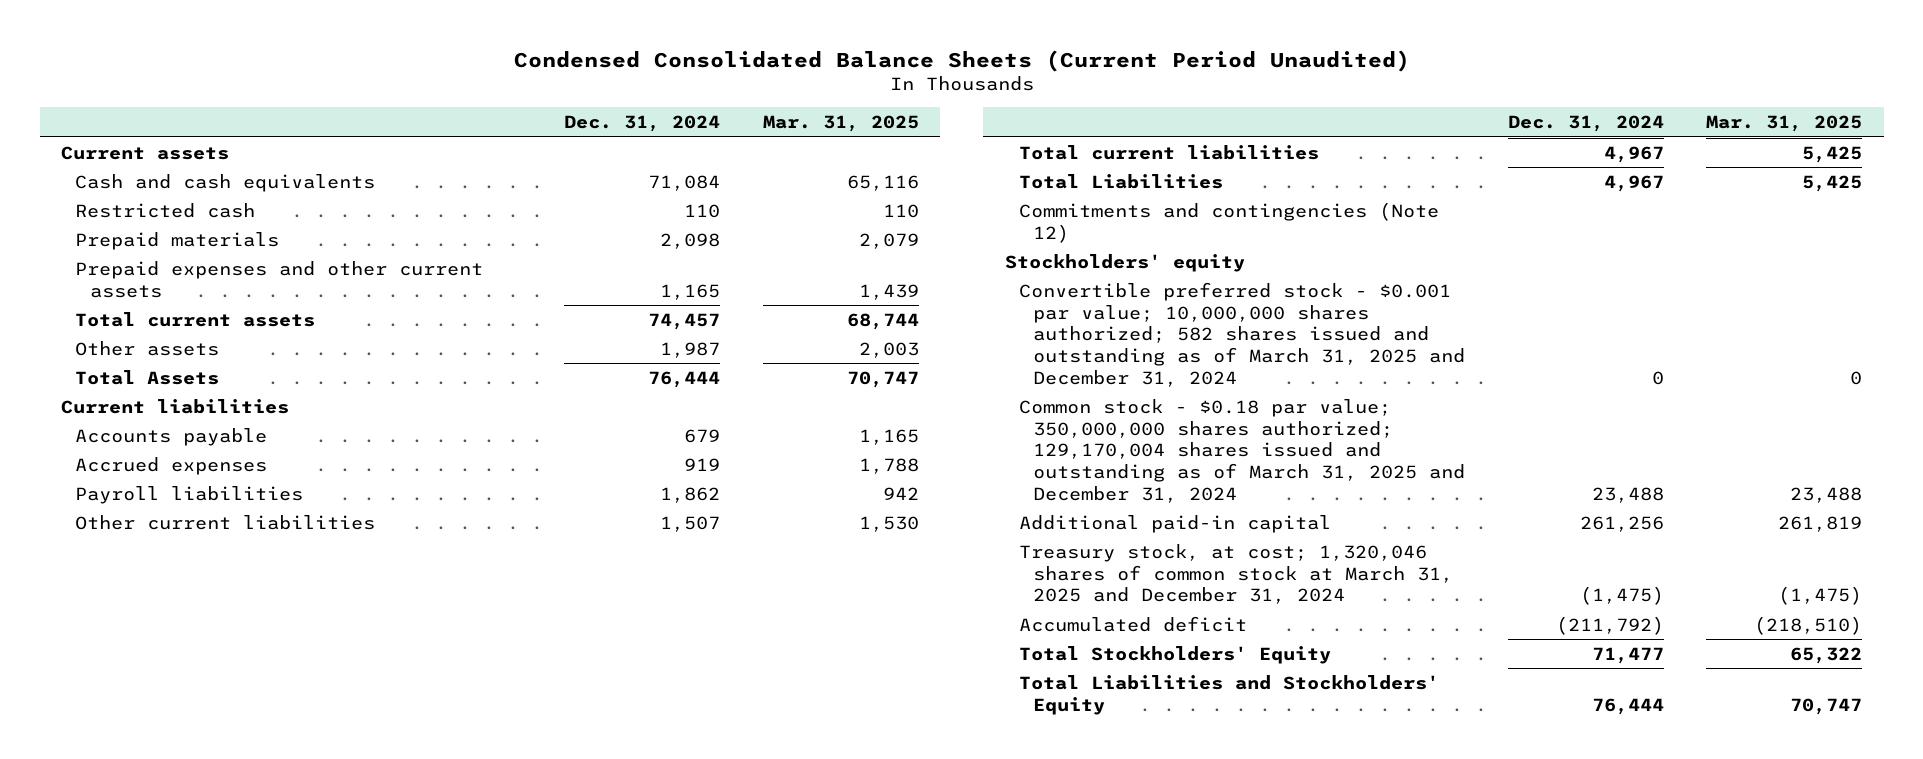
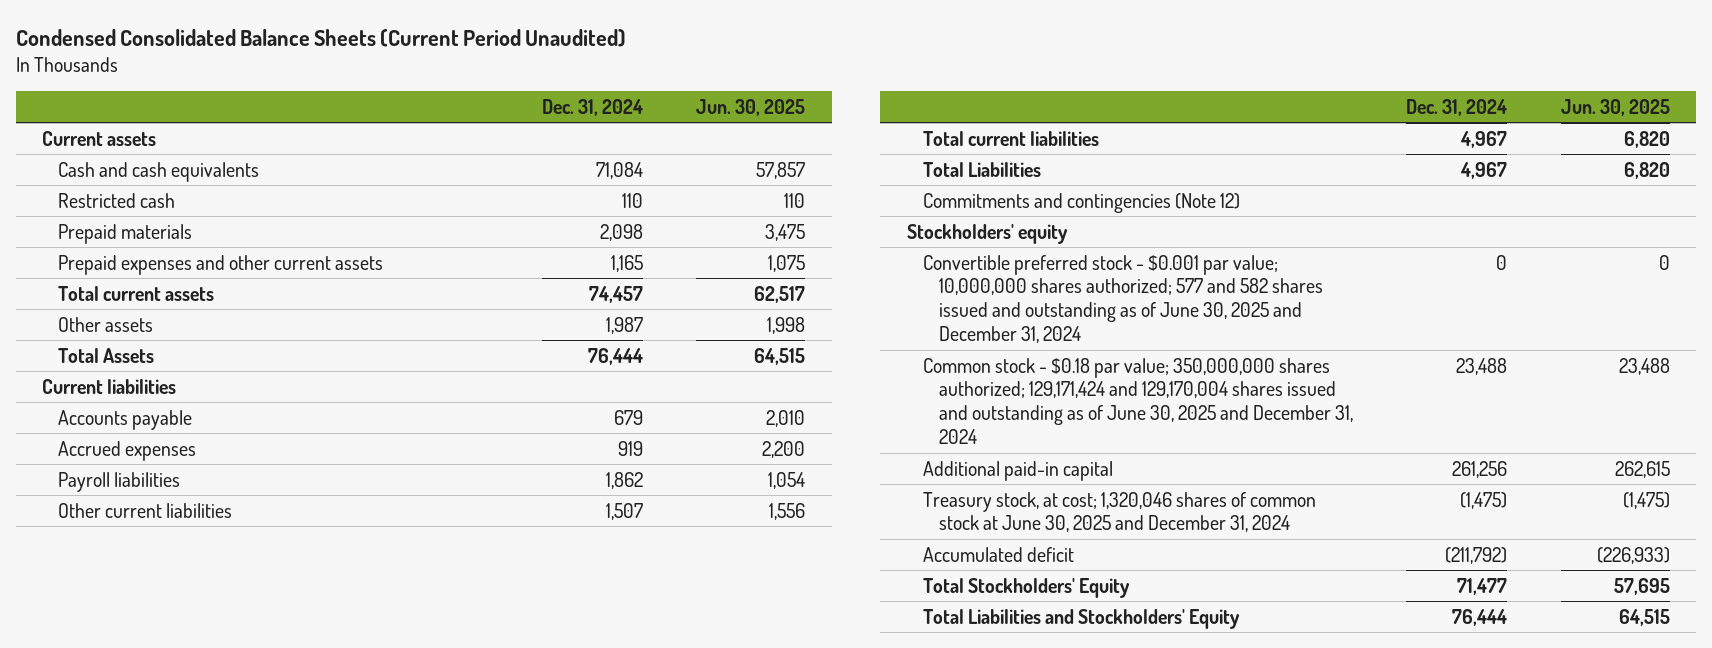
- | Dec. 31, 2024 | Mar. 31, 2025
+ | Dec. 31, 2024 | Jun. 30, 2025
- Convertible preferred stock - $0.001 par value; 10,000,000 shares authorized; 582 shares issued and outstanding as of March 31, 2025 and December 31, 2024 | 0 | 0
- Common stock - $0.18 par value; 350,000,000 shares authorized; 129,170,004 shares issued and outstanding as of March 31, 2025 and December 31, 2024 | 23,488 | 23,488
+ Convertible preferred stock - $0.001 par value; 10,000,000 shares authorized; 577 and 582 shares issued and outstanding as of June 30, 2025 and December 31, 2024 | 0 | 0
+ Common stock - $0.18 par value; 350,000,000 shares authorized; 129,171,424 and 129,170,004 shares issued and outstanding as of June 30, 2025 and December 31, 2024 | 23,488 | 23,488
- Treasury stock, at cost; 1,320,046 shares of common stock at March 31, 2025 and December 31, 2024 | (1,475) | (1,475)
+ Treasury stock, at cost; 1,320,046 shares of common stock at June 30, 2025 and December 31, 2024 | (1,475) | (1,475)

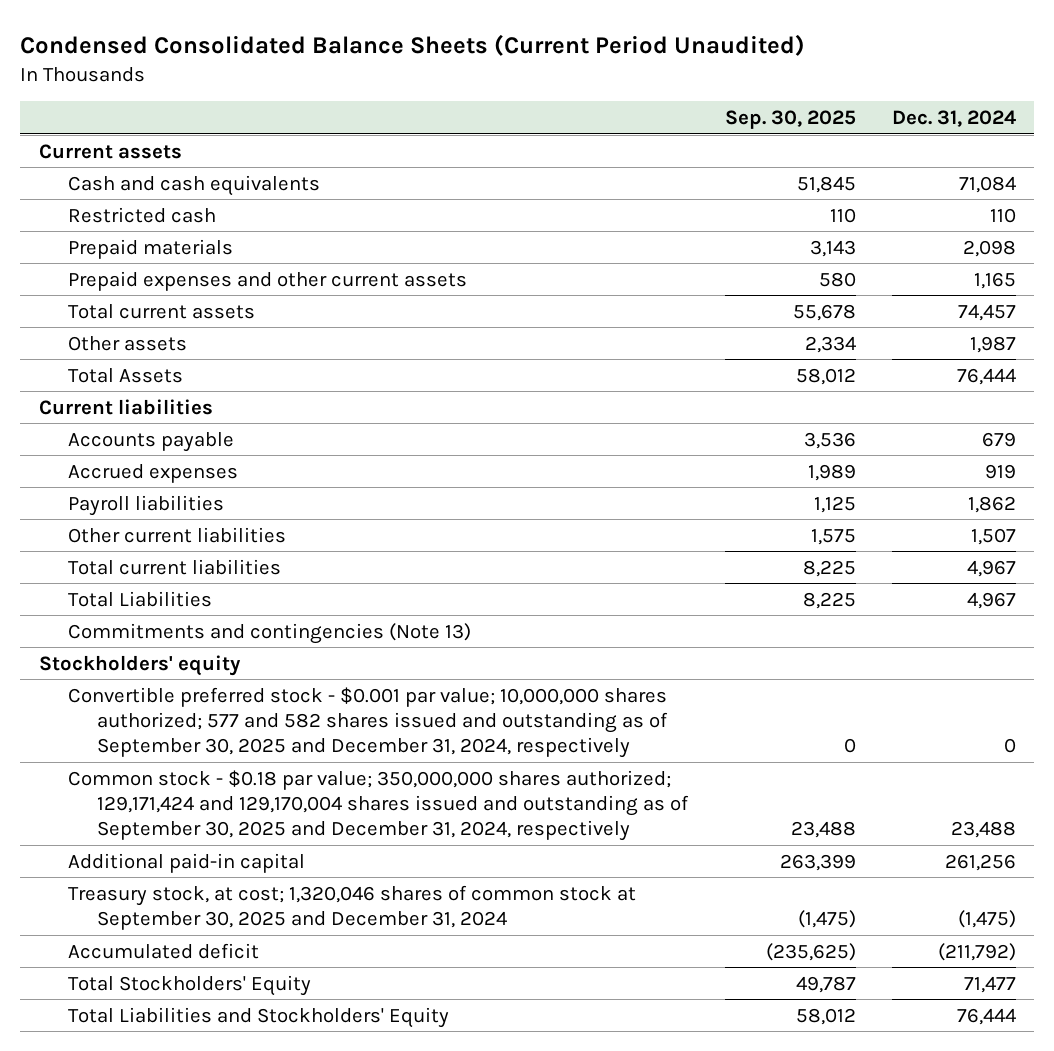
- | Dec. 31, 2024 | Jun. 30, 2025
+ | Sep. 30, 2025 | Dec. 31, 2024
- Commitments and contingencies (Note 12)
+ Commitments and contingencies (Note 13)
- Convertible preferred stock - $0.001 par value; 10,000,000 shares authorized; 577 and 582 shares issued and outstanding as of June 30, 2025 and December 31, 2024 | 0 | 0
- Common stock - $0.18 par value; 350,000,000 shares authorized; 129,171,424 and 129,170,004 shares issued and outstanding as of June 30, 2025 and December 31, 2024 | 23,488 | 23,488
+ Convertible preferred stock - $0.001 par value; 10,000,000 shares authorized; 577 and 582 shares issued and outstanding as of September 30, 2025 and December 31, 2024, respectively | 0 | 0
+ Common stock - $0.18 par value; 350,000,000 shares authorized; 129,171,424 and 129,170,004 shares issued and outstanding as of September 30, 2025 and December 31, 2024, respectively | 23,488 | 23,488
- Treasury stock, at cost; 1,320,046 shares of common stock at June 30, 2025 and December 31, 2024 | (1,475) | (1,475)
+ Treasury stock, at cost; 1,320,046 shares of common stock at September 30, 2025 and December 31, 2024 | (1,475) | (1,475)

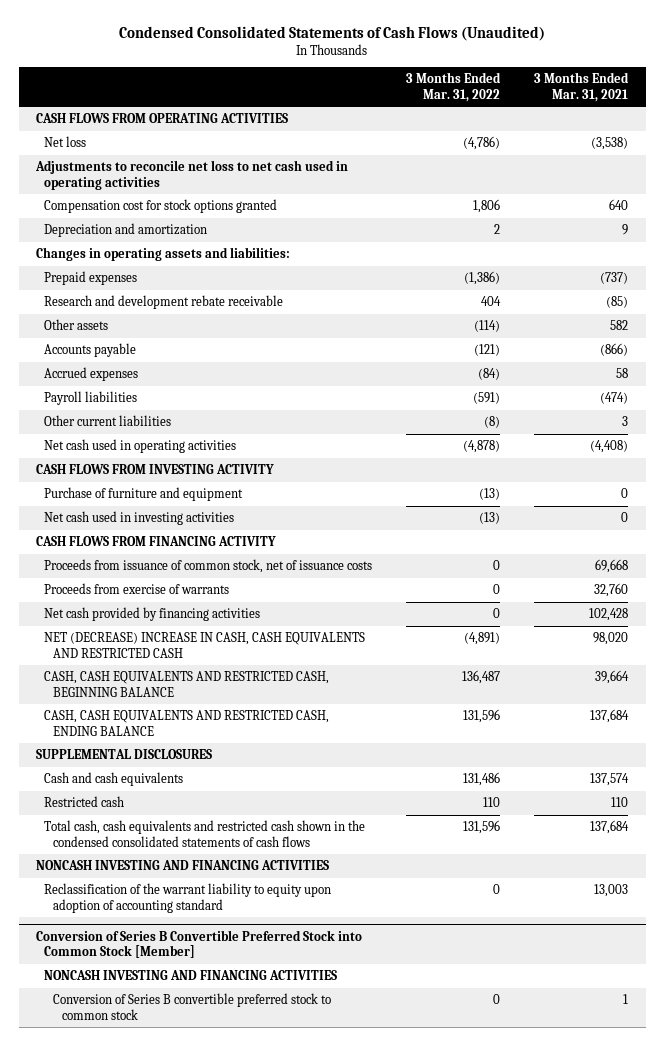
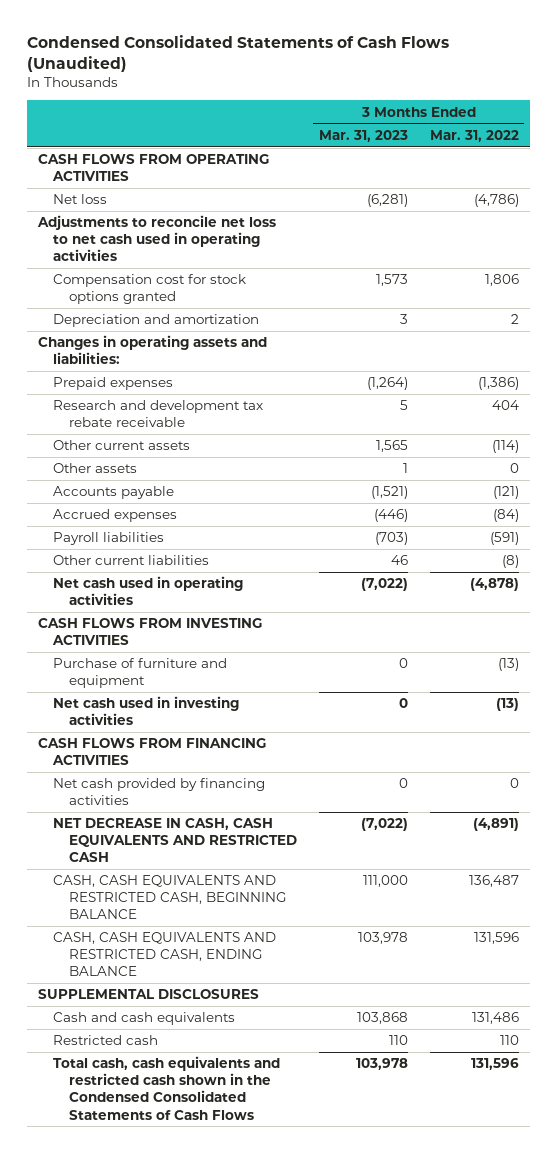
- | 3 Months Ended Mar. 31, 2022 | 3 Months Ended Mar. 31, 2021
+ | 3 Months Ended Mar. 31, 2023 | 3 Months Ended Mar. 31, 2022
- Research and development rebate receivable | 404 | (85)
- Other assets | (114) | 582
+ Research and development tax rebate receivable | 5 | 404
+ Other current assets | 1,565 | (114)
+ Other assets | 1 | 0
- CASH FLOWS FROM INVESTING ACTIVITY
+ CASH FLOWS FROM INVESTING ACTIVITIES
- CASH FLOWS FROM FINANCING ACTIVITY
- Proceeds from issuance of common stock, net of issuance costs | 0 | 69,668
- Proceeds from exercise of warrants | 0 | 32,760
+ CASH FLOWS FROM FINANCING ACTIVITIES
- NET (DECREASE) INCREASE IN CASH, CASH EQUIVALENTS AND RESTRICTED CASH | (4,891) | 98,020
+ NET DECREASE IN CASH, CASH EQUIVALENTS AND RESTRICTED CASH | (7,022) | (4,891)
- Total cash, cash equivalents and restricted cash shown in the condensed consolidated statements of cash flows | 131,596 | 137,684
- NONCASH INVESTING AND FINANCING ACTIVITIES
- Reclassification of the warrant liability to equity upon adoption of accounting standard | 0 | 13,003
- Conversion of Series B Convertible Preferred Stock into Common Stock [Member]
- NONCASH INVESTING AND FINANCING ACTIVITIES
- Conversion of Series B convertible preferred stock to common stock | 0 | 1
+ Total cash, cash equivalents and restricted cash shown in the Condensed Consolidated Statements of Cash Flows | 103,978 | 131,596

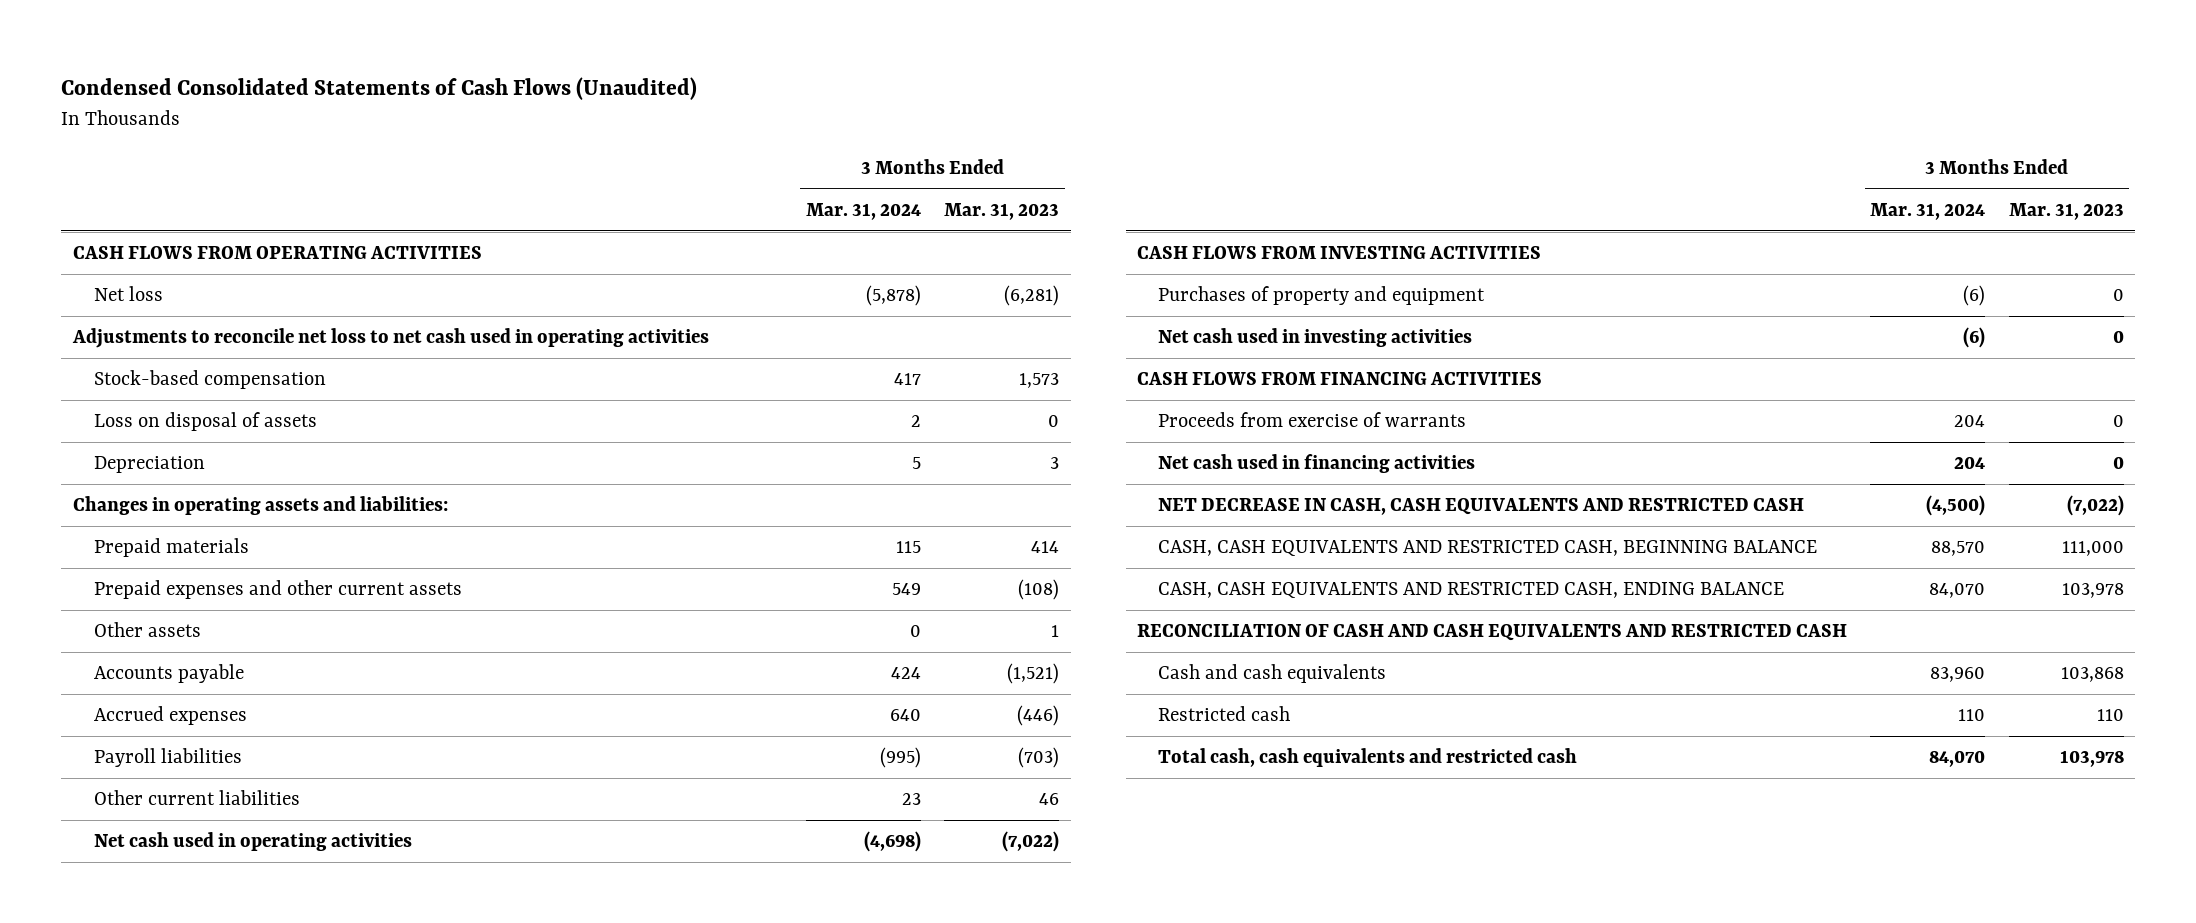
- | 3 Months Ended Mar. 31, 2023 | 3 Months Ended Mar. 31, 2022
+ | 3 Months Ended Mar. 31, 2024 | 3 Months Ended Mar. 31, 2023
- Compensation cost for stock options granted | 1,573 | 1,806
- Depreciation and amortization | 3 | 2
+ Stock-based compensation | 417 | 1,573
+ Loss on disposal of assets | 2 | 0
+ Depreciation | 5 | 3
- Prepaid expenses | (1,264) | (1,386)
- Research and development tax rebate receivable | 5 | 404
- Other current assets | 1,565 | (114)
+ Prepaid materials | 115 | 414
+ Prepaid expenses and other current assets | 549 | (108)
- Purchase of furniture and equipment | 0 | (13)
+ Purchases of property and equipment | (6) | 0
- Net cash provided by financing activities | 0 | 0
+ Proceeds from exercise of warrants | 204 | 0
+ Net cash used in financing activities | 204 | 0
- SUPPLEMENTAL DISCLOSURES
+ RECONCILIATION OF CASH AND CASH EQUIVALENTS AND RESTRICTED CASH
- Total cash, cash equivalents and restricted cash shown in the Condensed Consolidated Statements of Cash Flows | 103,978 | 131,596
+ Total cash, cash equivalents and restricted cash | 84,070 | 103,978

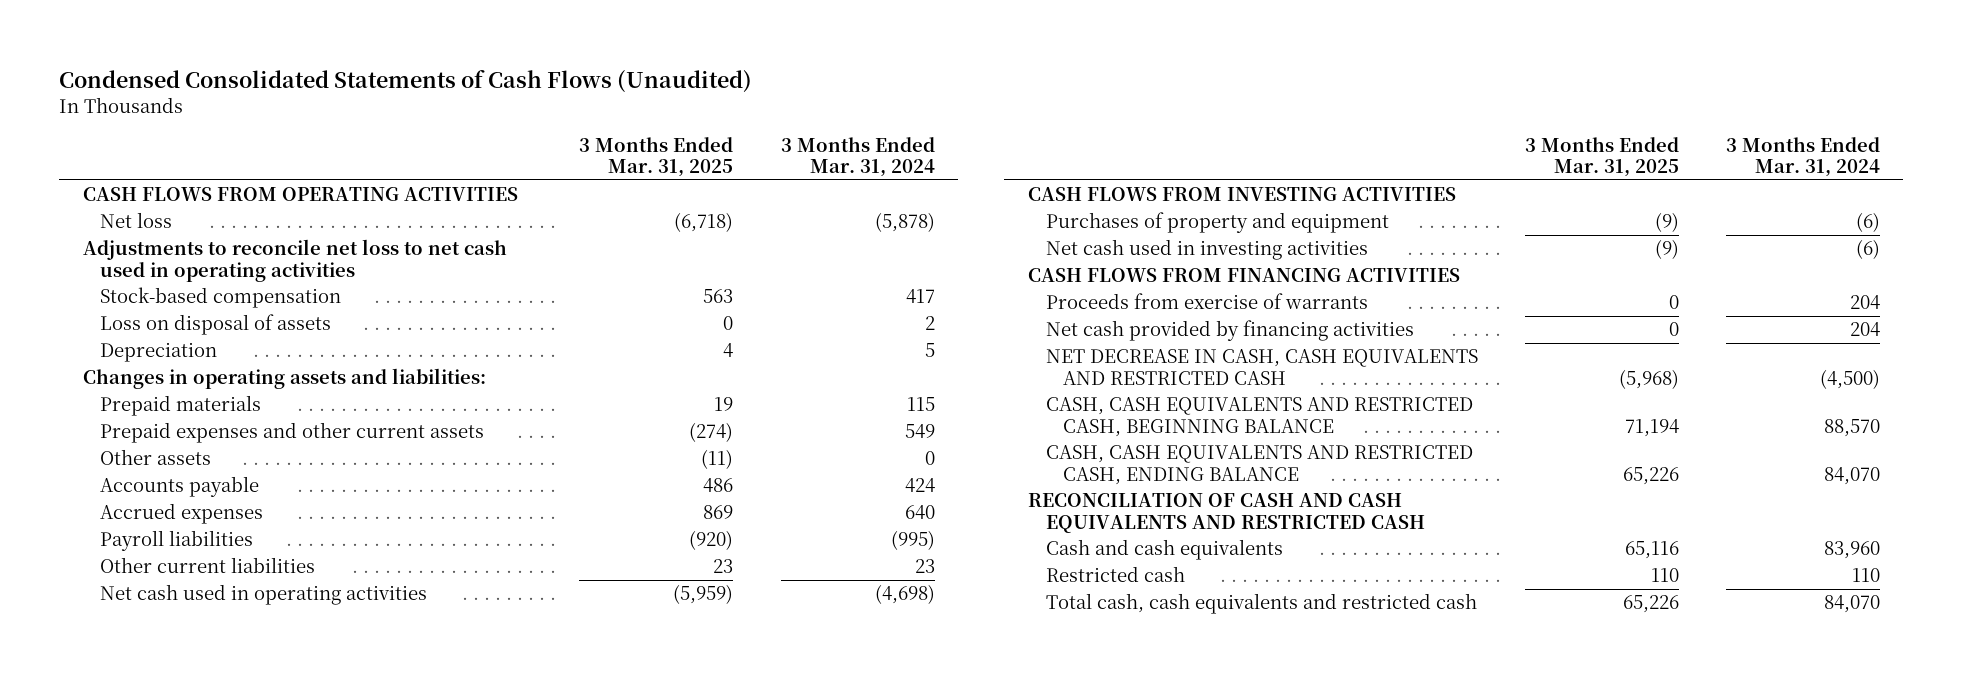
- | 3 Months Ended Mar. 31, 2024 | 3 Months Ended Mar. 31, 2023
+ | 3 Months Ended Mar. 31, 2025 | 3 Months Ended Mar. 31, 2024
- Net cash used in financing activities | 204 | 0
+ Net cash provided by financing activities | 0 | 204

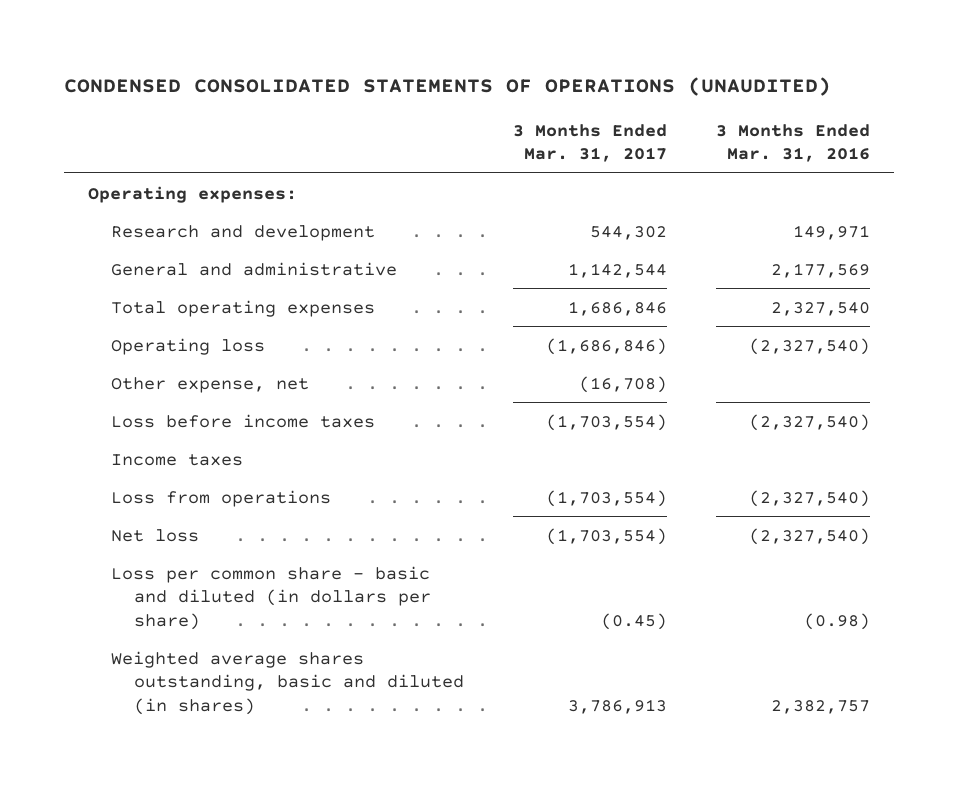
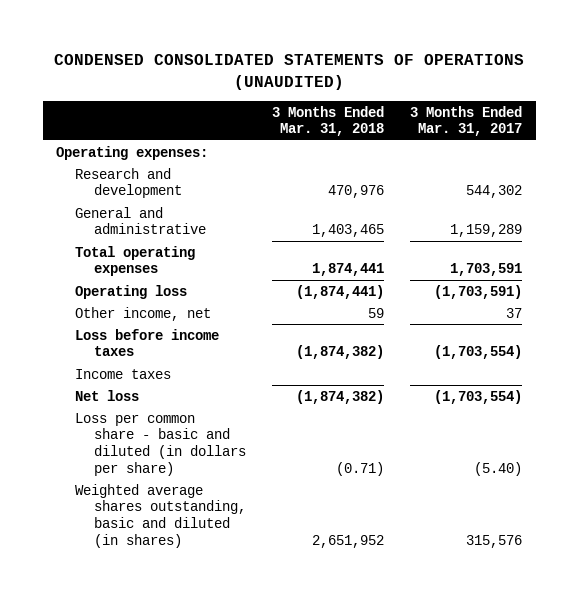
- | 3 Months Ended Mar. 31, 2017 | 3 Months Ended Mar. 31, 2016
+ | 3 Months Ended Mar. 31, 2018 | 3 Months Ended Mar. 31, 2017
- General and administrative | 1,142,544 | 2,177,569
- Total operating expenses | 1,686,846 | 2,327,540
- Operating loss | (1,686,846) | (2,327,540)
- Other expense, net | (16,708) |
+ General and administrative | 1,403,465 | 1,159,289
+ Total operating expenses | 1,874,441 | 1,703,591
+ Operating loss | (1,874,441) | (1,703,591)
+ Other income, net | 59 | 37
- Loss from operations | (1,703,554) | (2,327,540)
- Loss per common share - basic and diluted (in dollars per share) | (0.45) | (0.98)
- Weighted average shares outstanding, basic and diluted (in shares) | 3,786,913 | 2,382,757
+ Loss per common share - basic and diluted (in dollars per share) | (0.71) | (5.40)
+ Weighted average shares outstanding, basic and diluted (in shares) | 2,651,952 | 315,576

